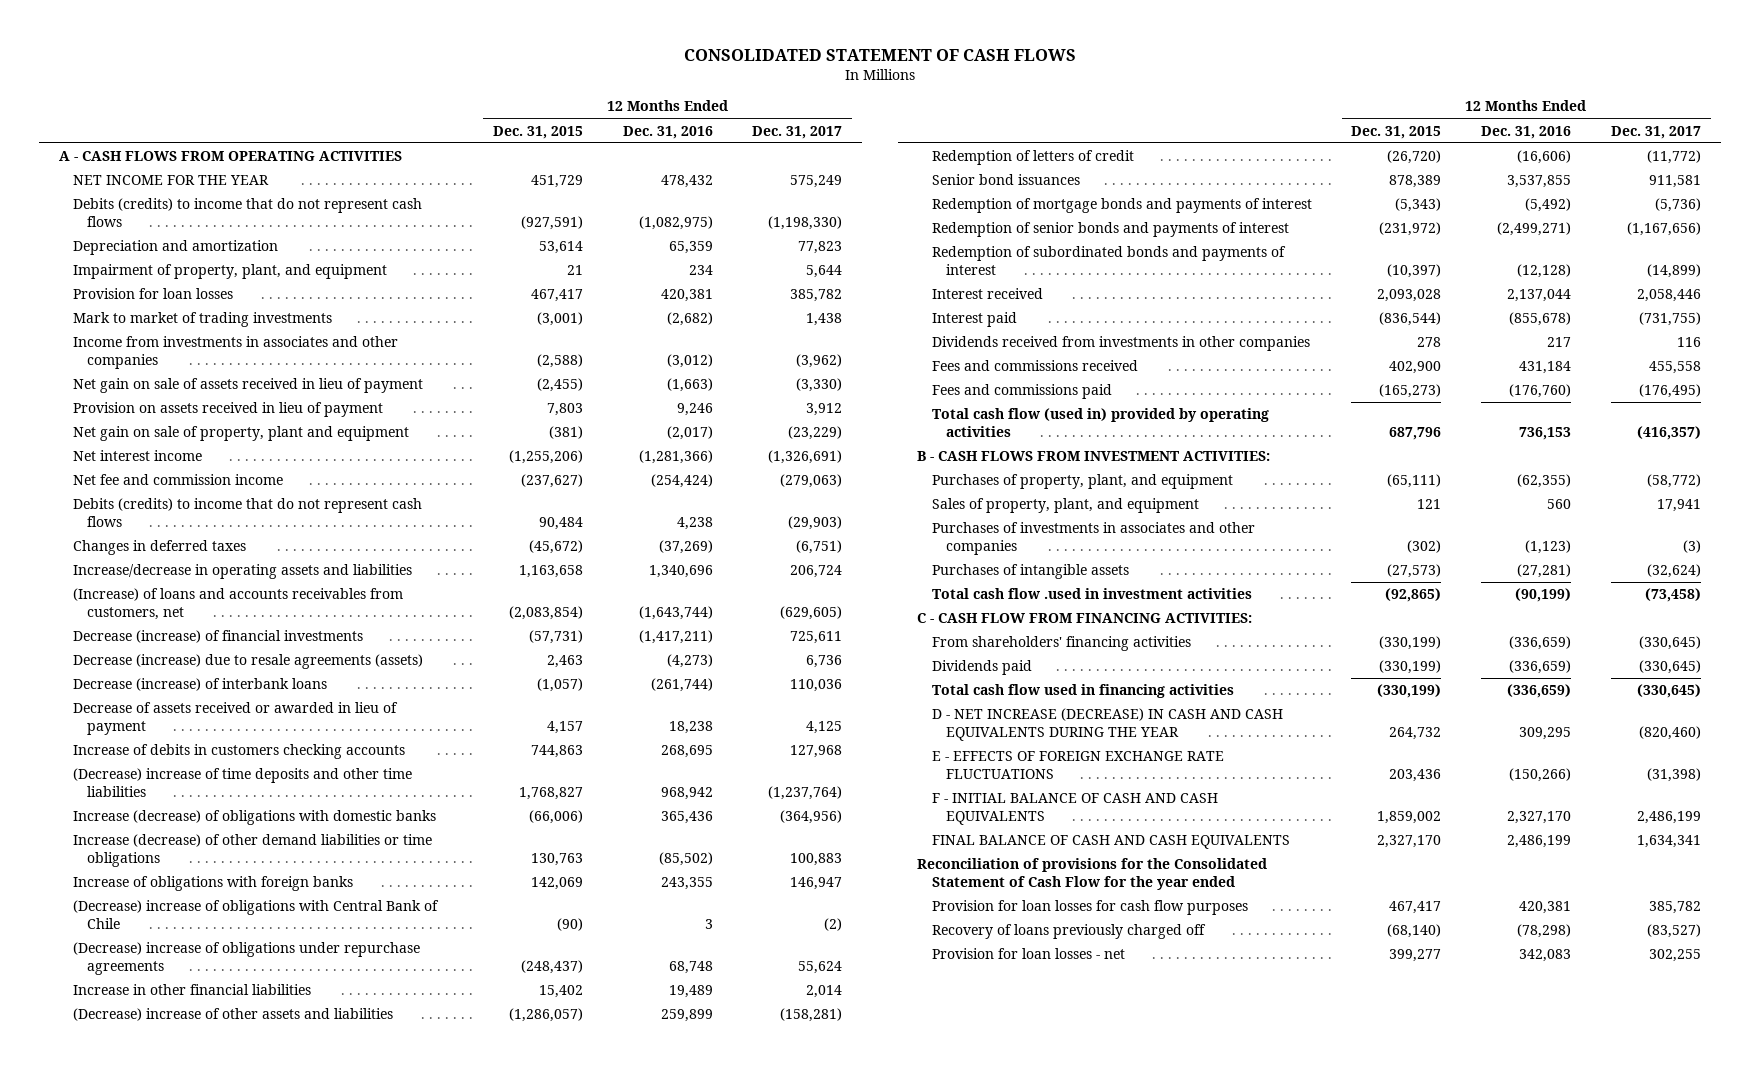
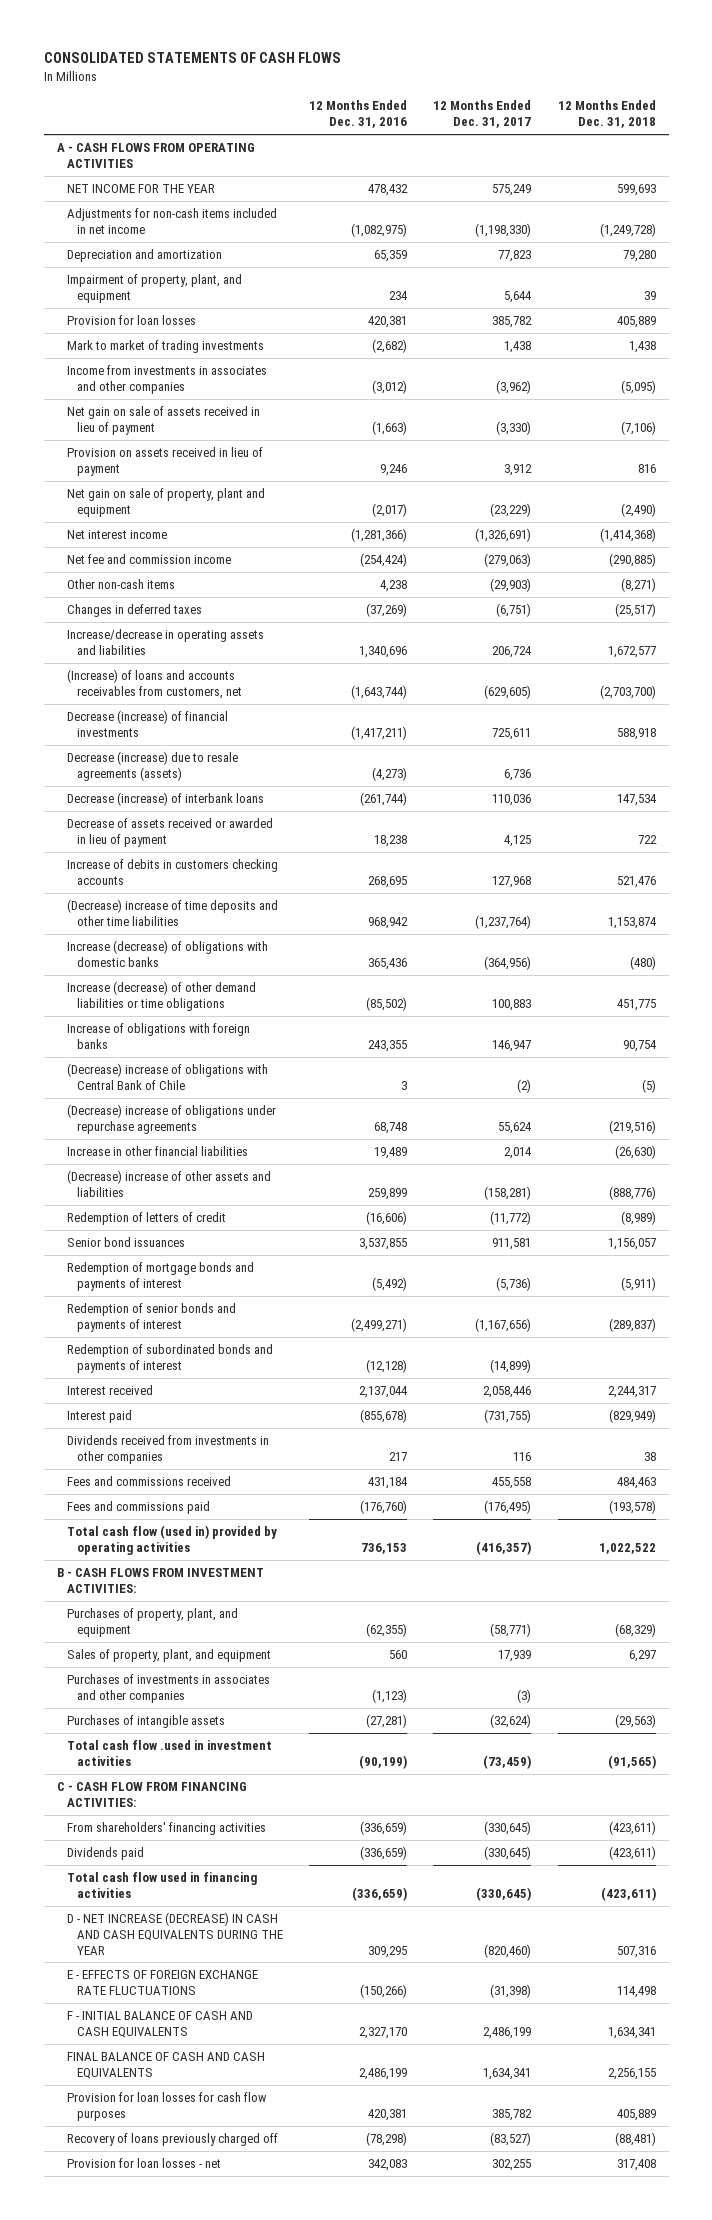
- CONSOLIDATED STATEMENT OF CASH FLOWS
+ CONSOLIDATED STATEMENTS OF CASH FLOWS
- | 12 Months Ended Dec. 31, 2015 | 12 Months Ended Dec. 31, 2016 | 12 Months Ended Dec. 31, 2017
+ | 12 Months Ended Dec. 31, 2016 | 12 Months Ended Dec. 31, 2017 | 12 Months Ended Dec. 31, 2018
- Debits (credits) to income that do not represent cash flows | (927,591) | (1,082,975) | (1,198,330)
+ Adjustments for non-cash items included in net income | (1,082,975) | (1,198,330) | (1,249,728)
- Debits (credits) to income that do not represent cash flows | 90,484 | 4,238 | (29,903)
+ Other non-cash items | 4,238 | (29,903) | (8,271)
- Purchases of property, plant, and equipment | (65,111) | (62,355) | (58,772)
- Sales of property, plant, and equipment | 121 | 560 | 17,941
+ Purchases of property, plant, and equipment | (62,355) | (58,771) | (68,329)
+ Sales of property, plant, and equipment | 560 | 17,939 | 6,297
- Total cash flow .used in investment activities | (92,865) | (90,199) | (73,458)
+ Total cash flow .used in investment activities | (90,199) | (73,459) | (91,565)
- Reconciliation of provisions for the Consolidated Statement of Cash Flow for the year ended

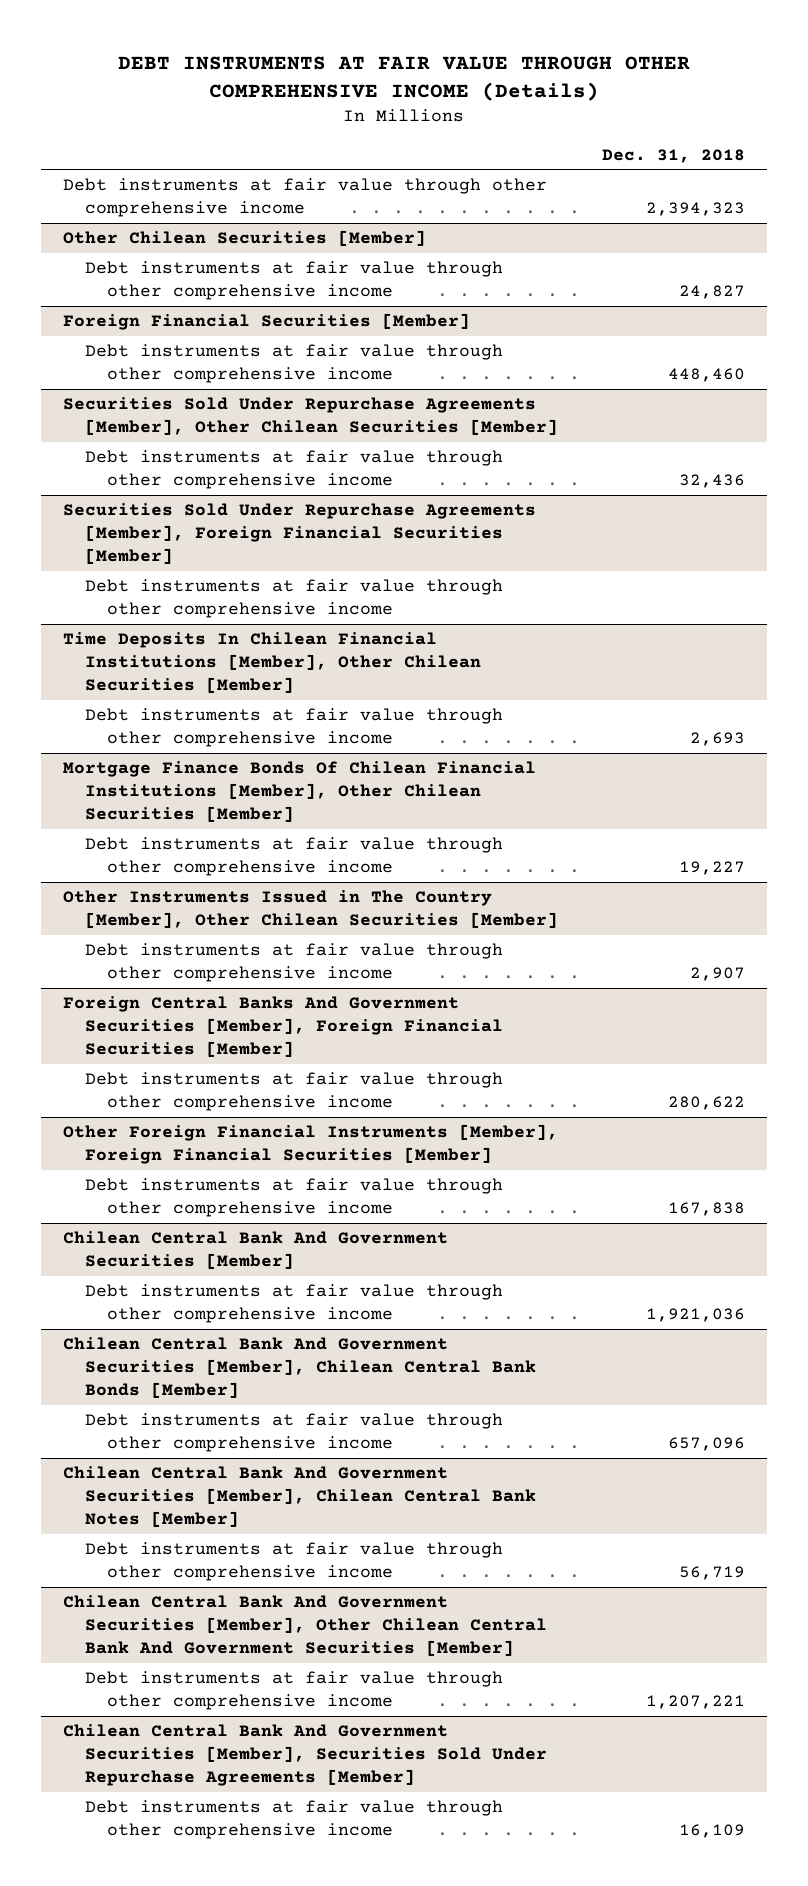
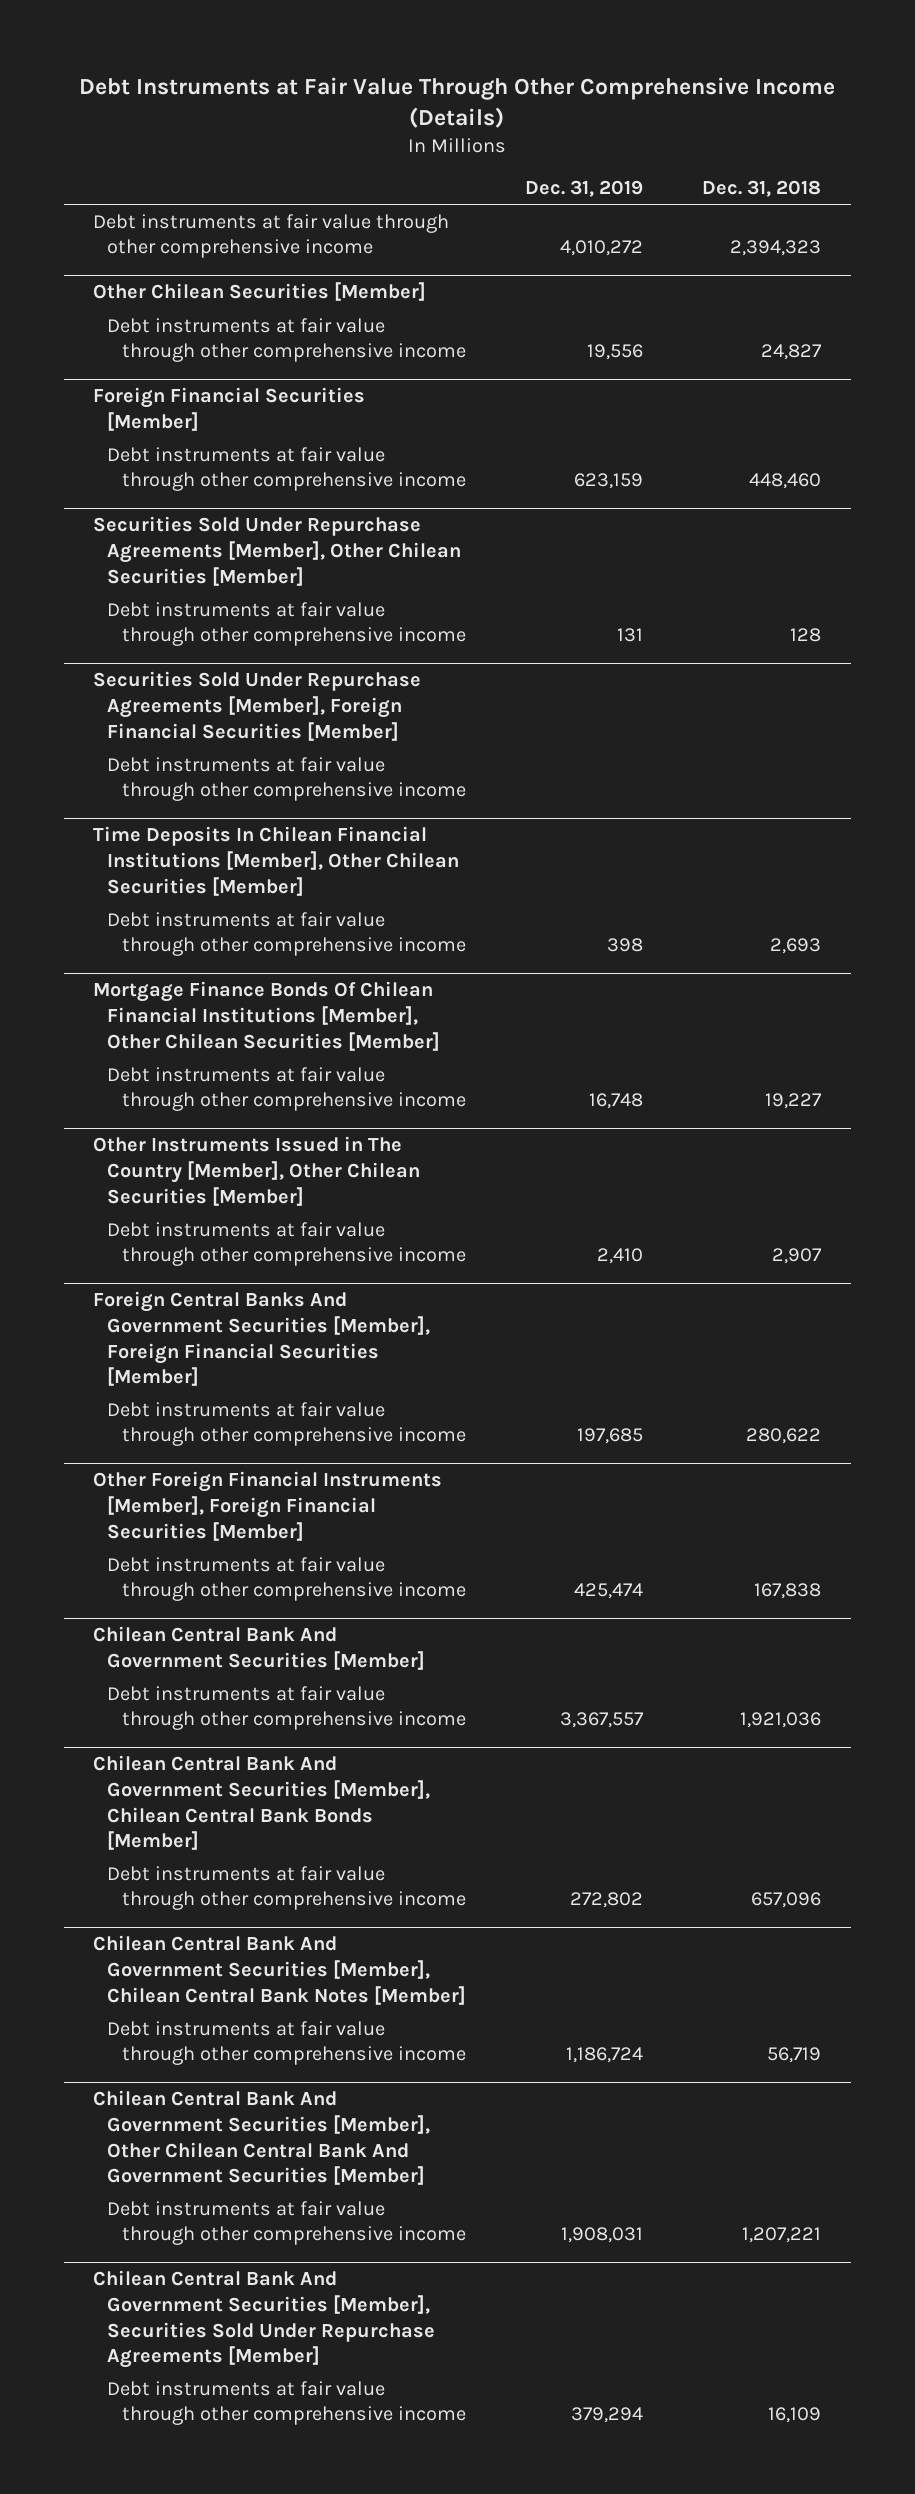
- DEBT INSTRUMENTS AT FAIR VALUE THROUGH OTHER COMPREHENSIVE INCOME (Details)
+ Debt Instruments at Fair Value Through Other Comprehensive Income (Details)
- | Dec. 31, 2018
+ | Dec. 31, 2019 | Dec. 31, 2018
@ Securities Sold Under Repurchase Agreements [Member], Other Chilean Securities [Member]
- Debt instruments at fair value through other comprehensive income | 32,436
+ Debt instruments at fair value through other comprehensive income | 131 | 128

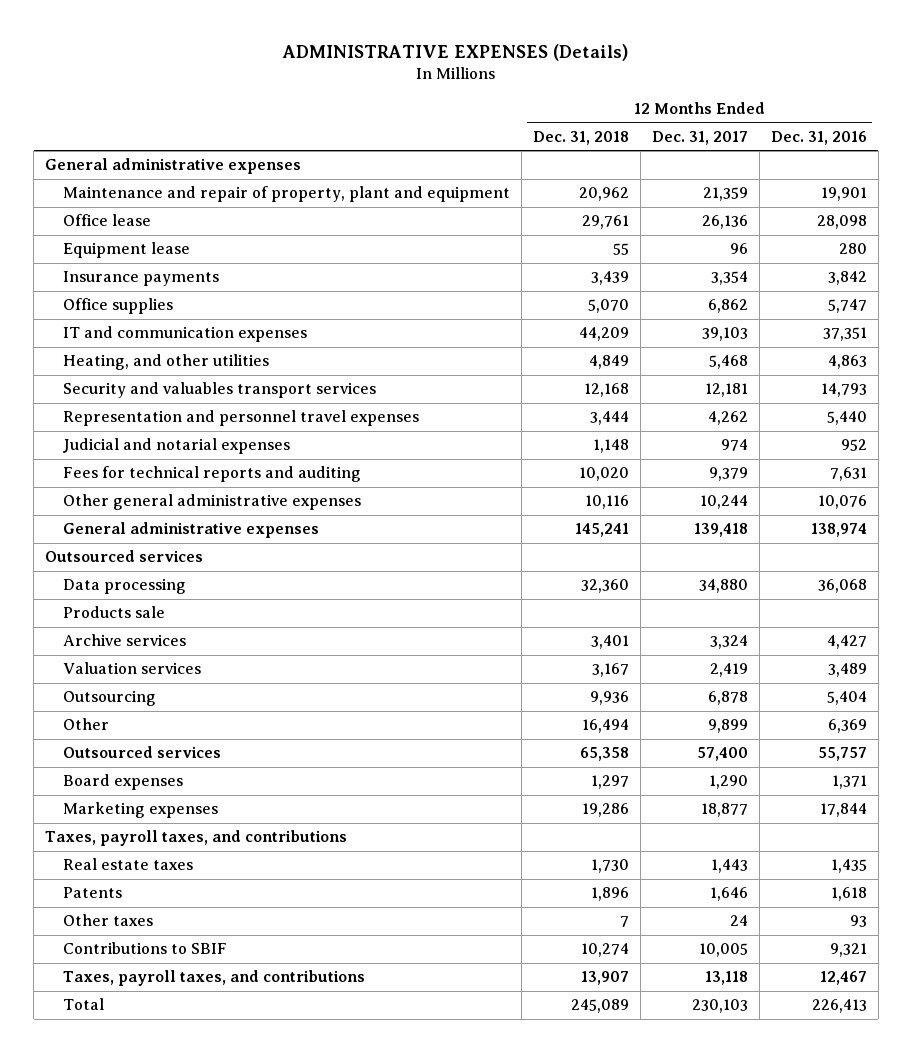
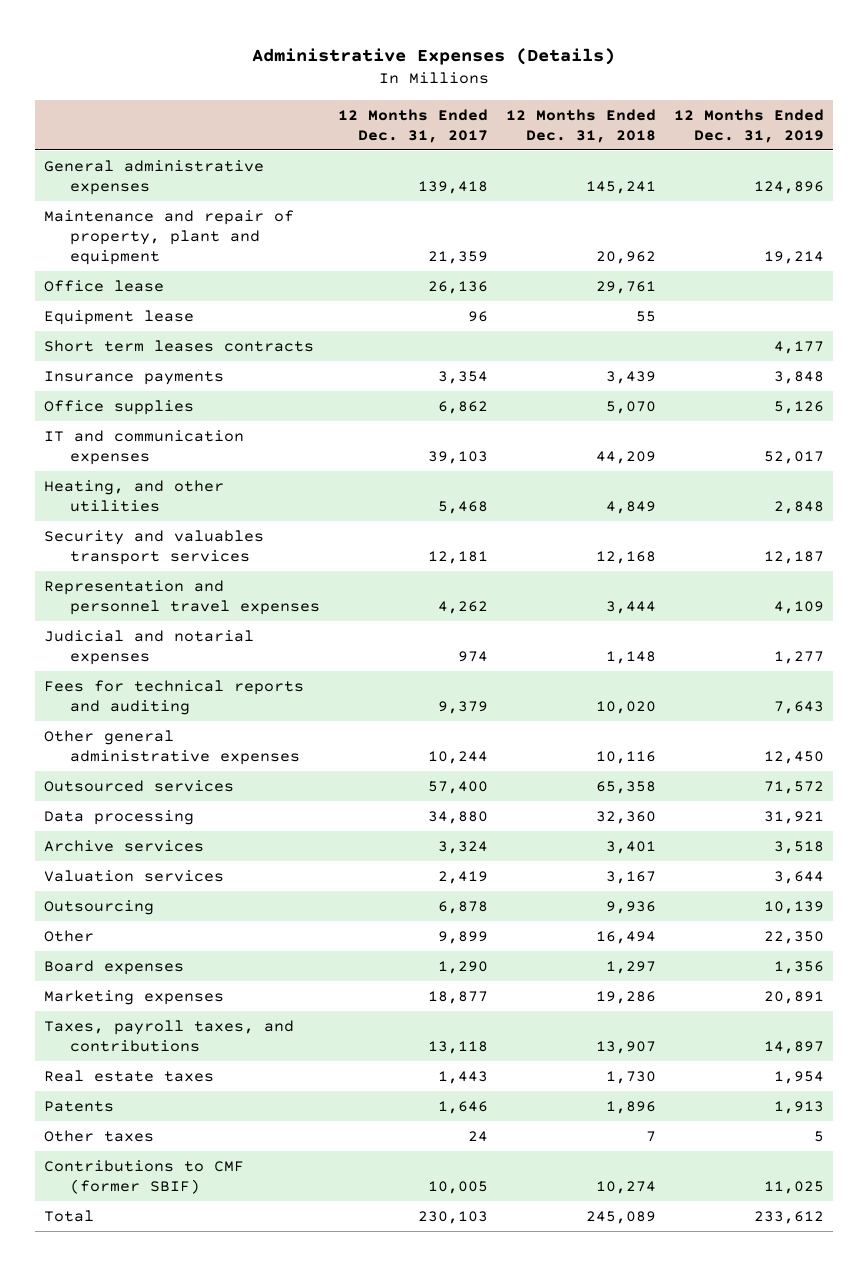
- ADMINISTRATIVE EXPENSES (Details)
+ Administrative Expenses (Details)
- | 12 Months Ended Dec. 31, 2018 | 12 Months Ended Dec. 31, 2017 | 12 Months Ended Dec. 31, 2016
+ | 12 Months Ended Dec. 31, 2017 | 12 Months Ended Dec. 31, 2018 | 12 Months Ended Dec. 31, 2019
- General administrative expenses
moved up: General administrative expenses | 139,418 | 145,241 | 124,896
+ Short term leases contracts | | | 4,177
- Outsourced services
moved up: Outsourced services | 57,400 | 65,358 | 71,572
- Products sale
- Taxes, payroll taxes, and contributions
moved up: Taxes, payroll taxes, and contributions | 13,118 | 13,907 | 14,897
- Contributions to SBIF | 10,274 | 10,005 | 9,321
+ Contributions to CMF (former SBIF) | 10,005 | 10,274 | 11,025

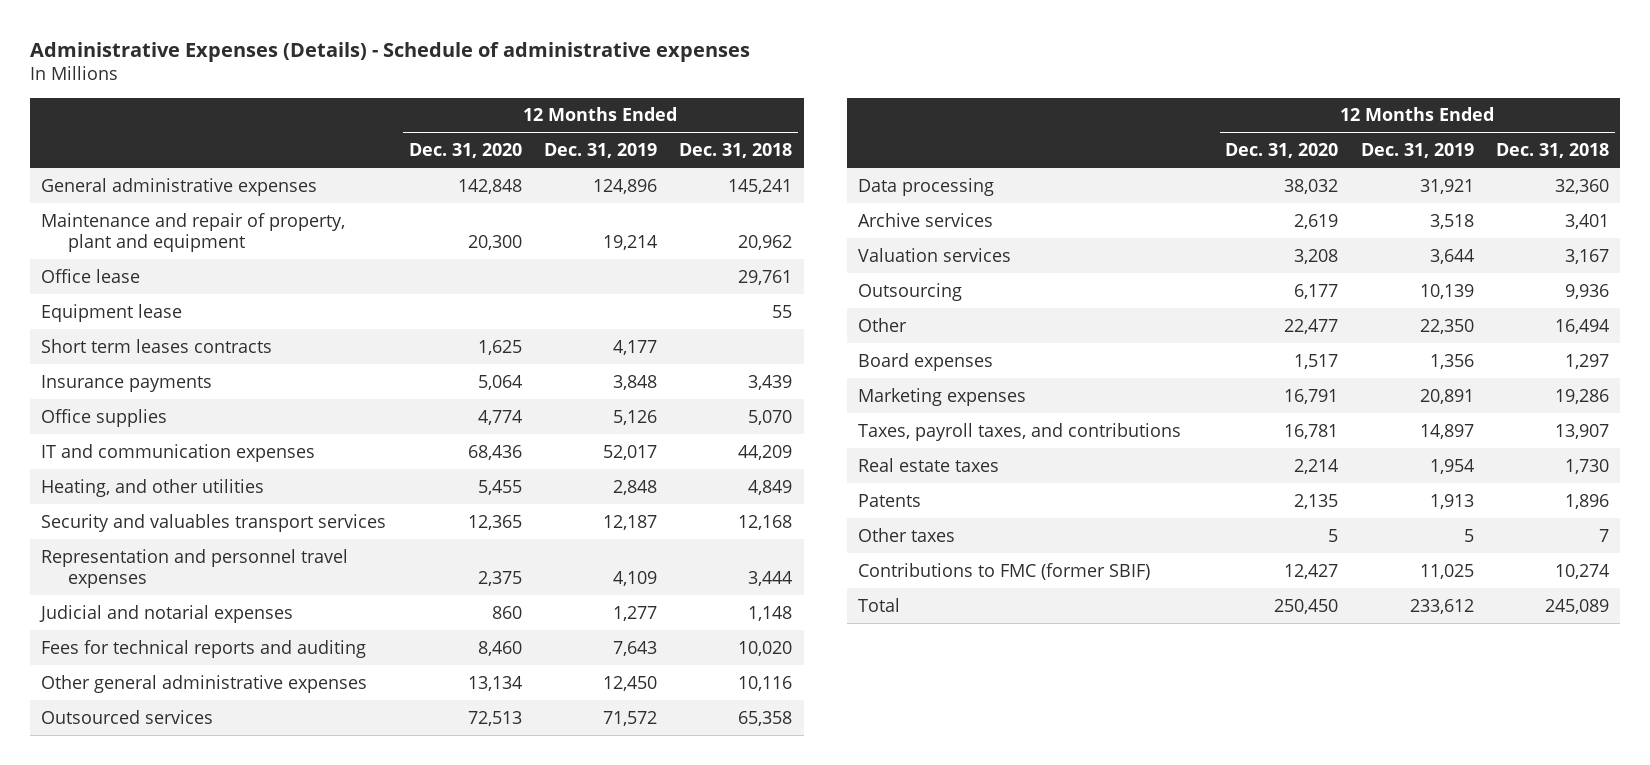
- Administrative Expenses (Details)
+ Administrative Expenses (Details) - Schedule of administrative expenses
- | 12 Months Ended Dec. 31, 2017 | 12 Months Ended Dec. 31, 2018 | 12 Months Ended Dec. 31, 2019
+ | 12 Months Ended Dec. 31, 2020 | 12 Months Ended Dec. 31, 2019 | 12 Months Ended Dec. 31, 2018
- Contributions to CMF (former SBIF) | 10,005 | 10,274 | 11,025
+ Contributions to FMC (former SBIF) | 12,427 | 11,025 | 10,274

